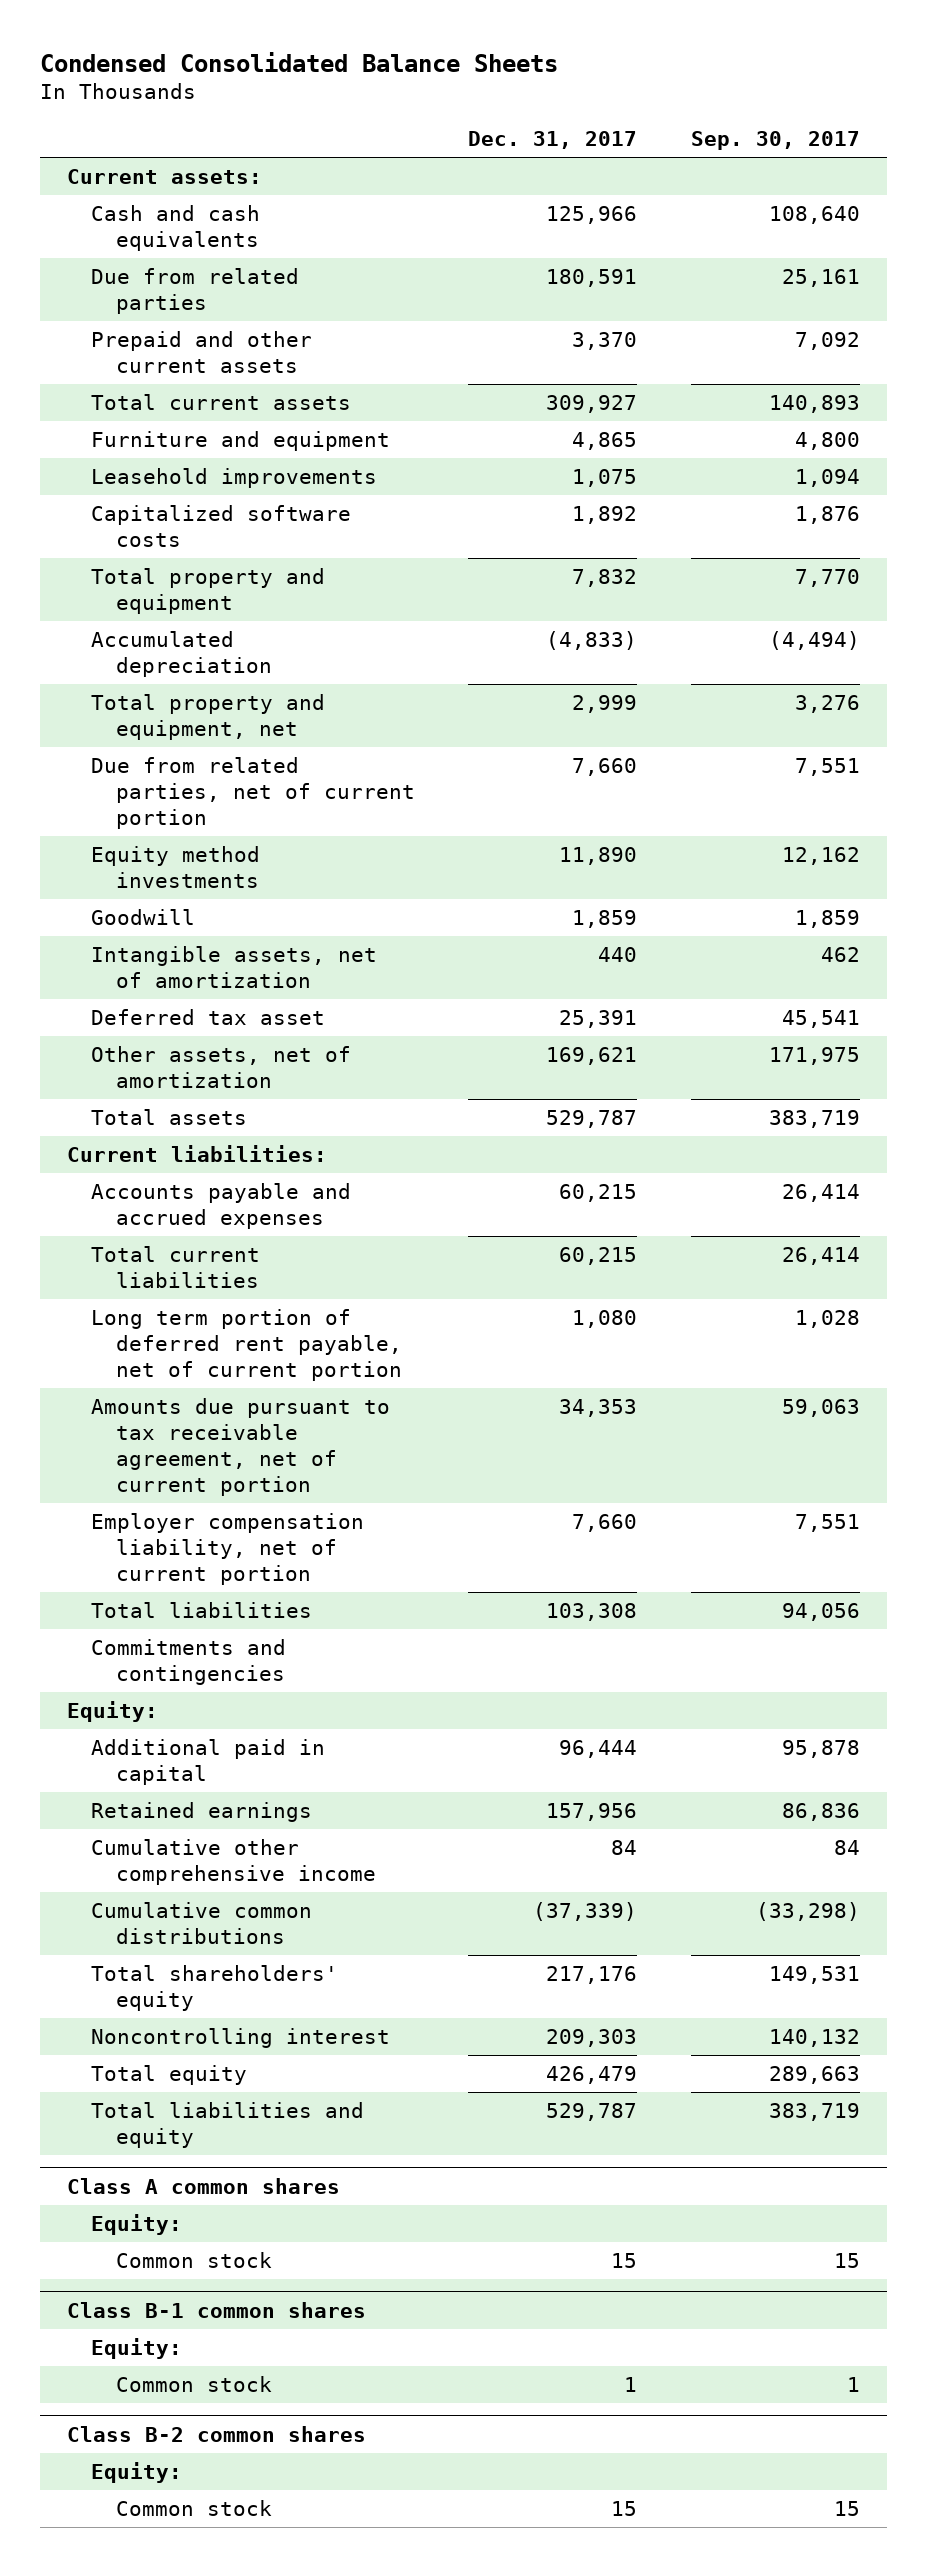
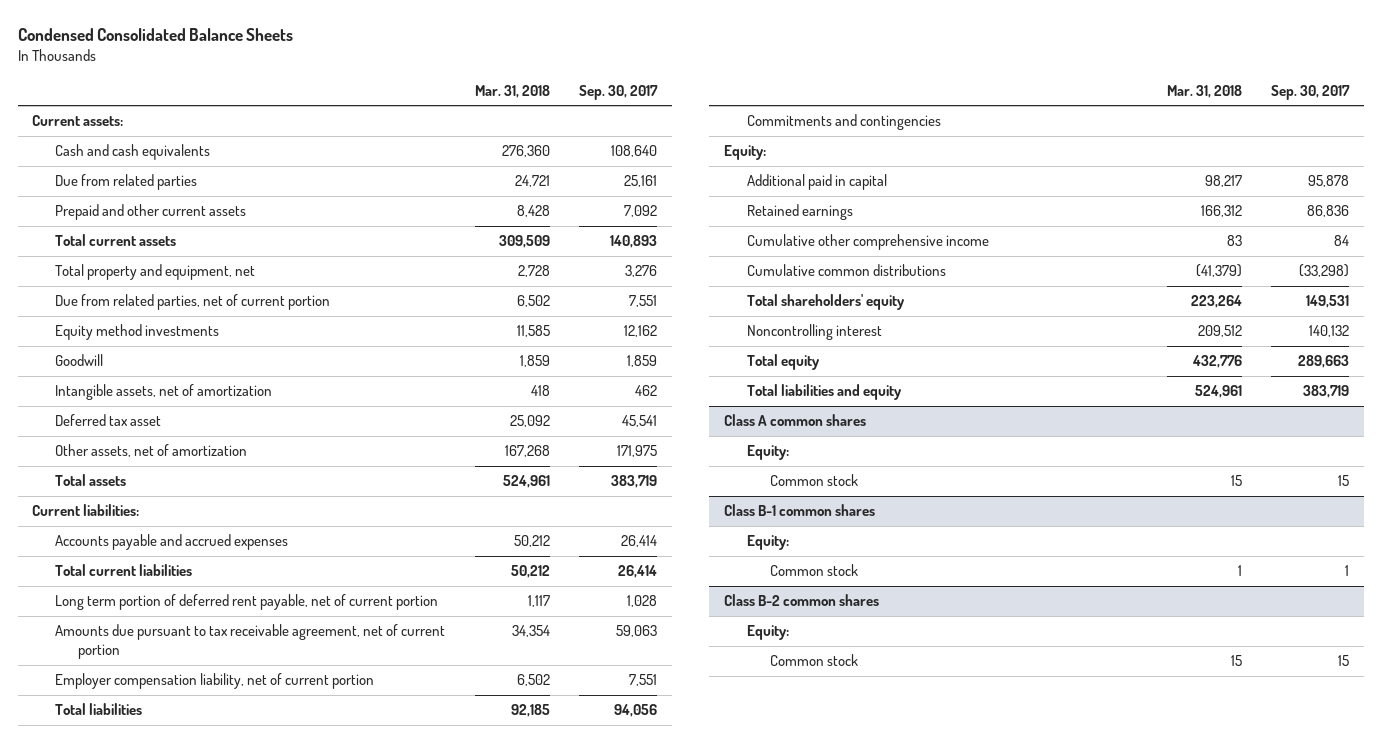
- | Dec. 31, 2017 | Sep. 30, 2017
+ | Mar. 31, 2018 | Sep. 30, 2017
- Furniture and equipment | 4,865 | 4,800
- Leasehold improvements | 1,075 | 1,094
- Capitalized software costs | 1,892 | 1,876
- Total property and equipment | 7,832 | 7,770
- Accumulated depreciation | (4,833) | (4,494)

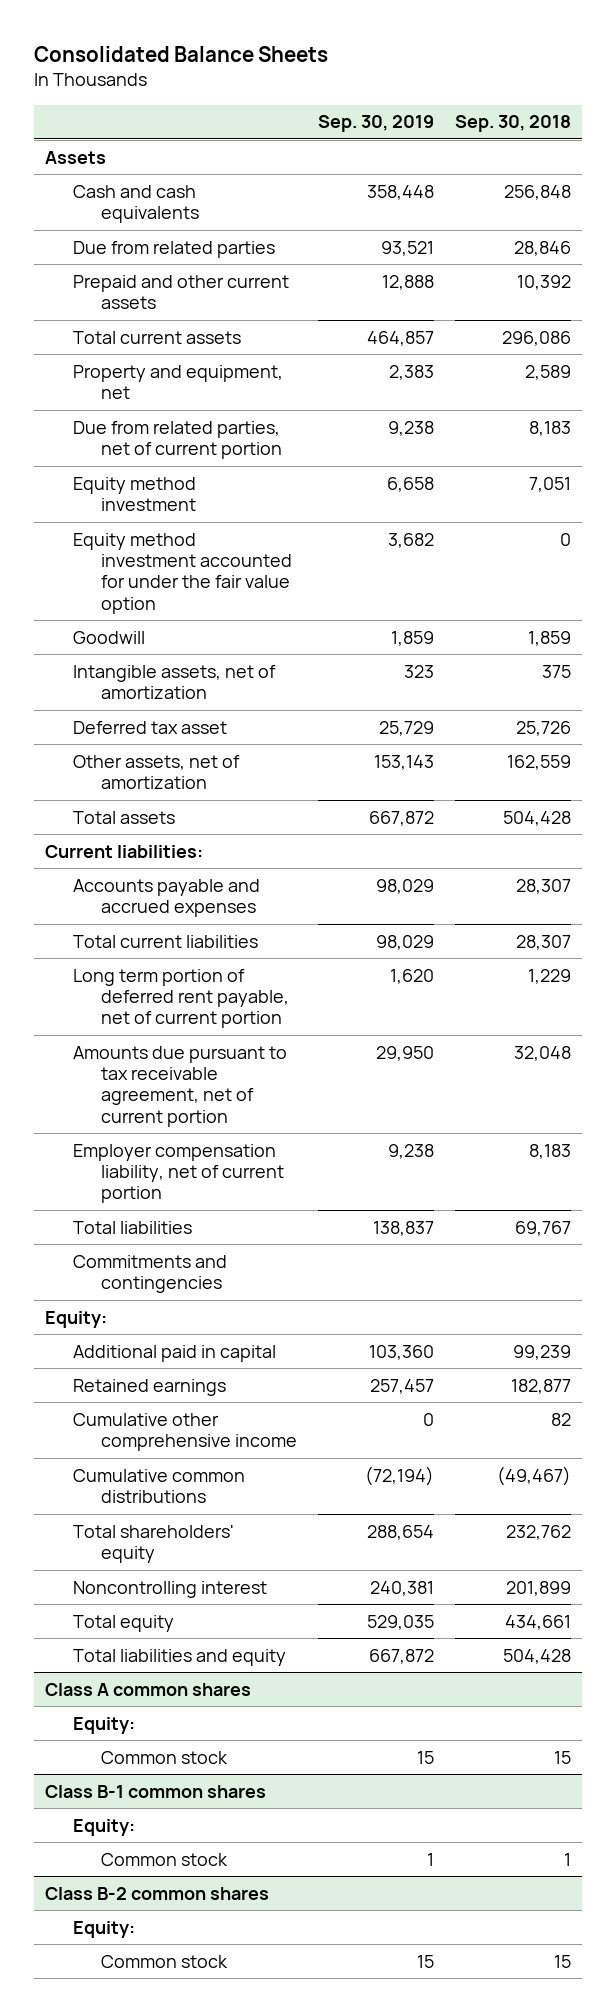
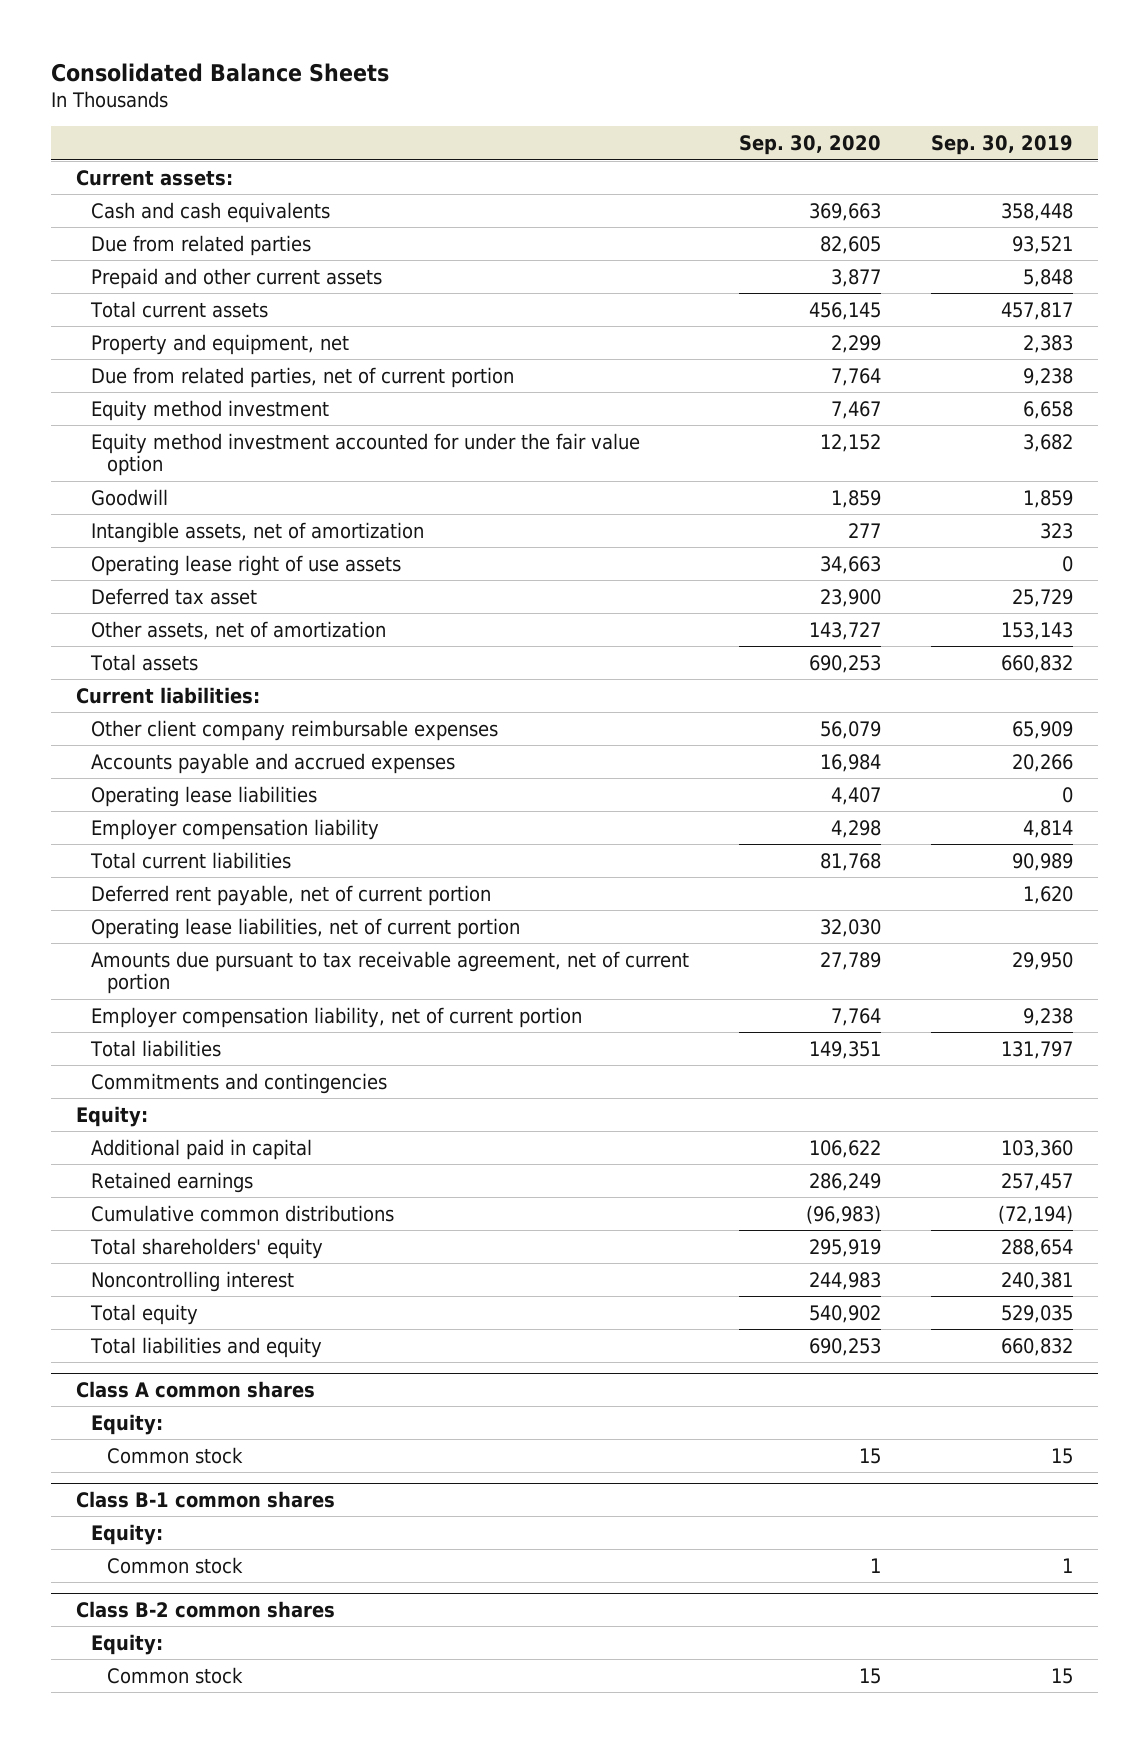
- | Sep. 30, 2019 | Sep. 30, 2018
+ | Sep. 30, 2020 | Sep. 30, 2019
- Assets
+ Current assets:
- Prepaid and other current assets | 12,888 | 10,392
- Total current assets | 464,857 | 296,086
+ Prepaid and other current assets | 3,877 | 5,848
+ Total current assets | 456,145 | 457,817
+ Operating lease right of use assets | 34,663 | 0
- Total assets | 667,872 | 504,428
+ Total assets | 690,253 | 660,832
- Accounts payable and accrued expenses | 98,029 | 28,307
- Total current liabilities | 98,029 | 28,307
- Long term portion of deferred rent payable, net of current portion | 1,620 | 1,229
+ Other client company reimbursable expenses | 56,079 | 65,909
+ Accounts payable and accrued expenses | 16,984 | 20,266
+ Operating lease liabilities | 4,407 | 0
+ Employer compensation liability | 4,298 | 4,814
+ Total current liabilities | 81,768 | 90,989
+ Deferred rent payable, net of current portion | | 1,620
+ Operating lease liabilities, net of current portion | 32,030 |
- Total liabilities | 138,837 | 69,767
+ Total liabilities | 149,351 | 131,797
- Cumulative other comprehensive income | 0 | 82
- Total liabilities and equity | 667,872 | 504,428
+ Total liabilities and equity | 690,253 | 660,832

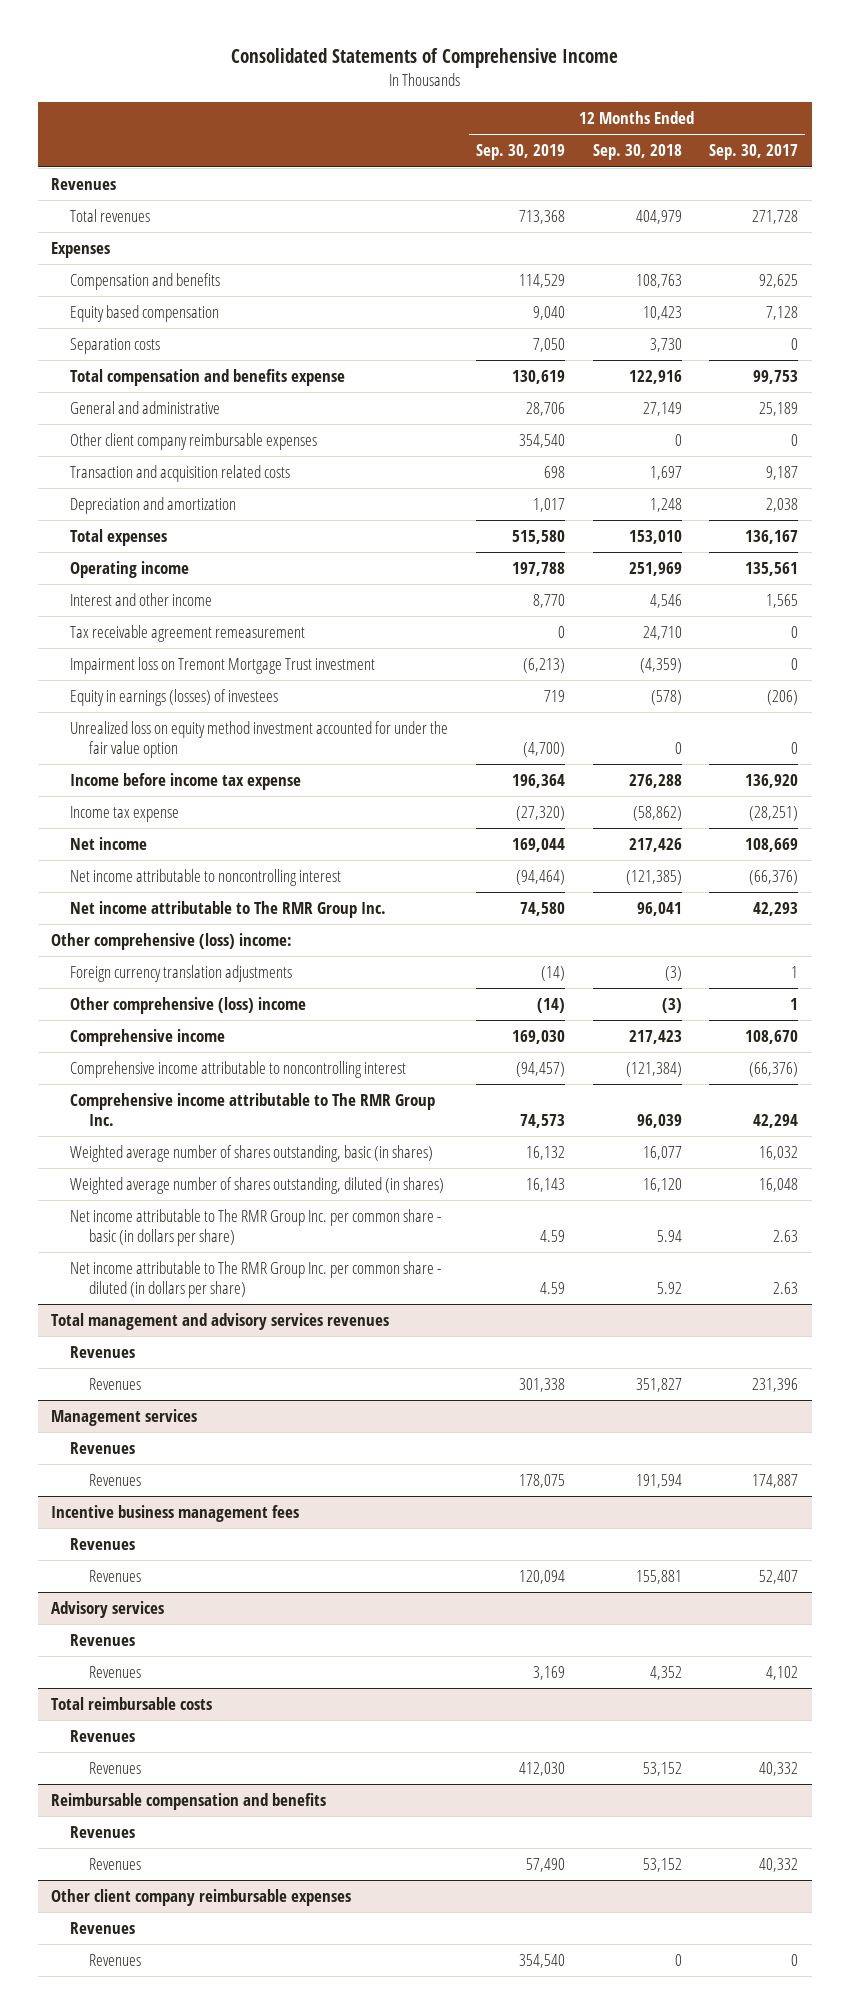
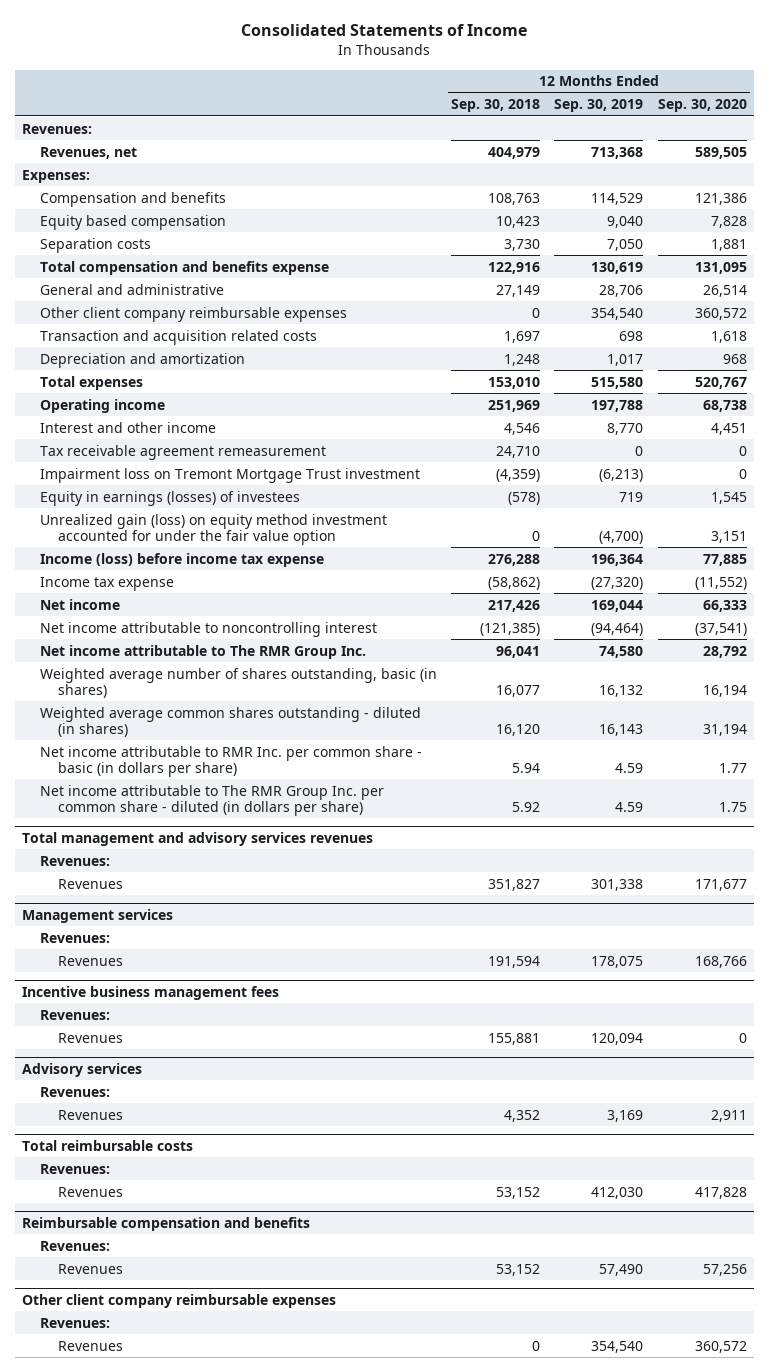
- Consolidated Statements of Comprehensive Income
+ Consolidated Statements of Income
- | 12 Months Ended Sep. 30, 2019 | 12 Months Ended Sep. 30, 2018 | 12 Months Ended Sep. 30, 2017
+ | 12 Months Ended Sep. 30, 2018 | 12 Months Ended Sep. 30, 2019 | 12 Months Ended Sep. 30, 2020
- Revenues
- Total revenues | 713,368 | 404,979 | 271,728
- Expenses
+ Revenues:
+ Revenues, net | 404,979 | 713,368 | 589,505
+ Expenses:
- Unrealized loss on equity method investment accounted for under the fair value option | (4,700) | 0 | 0
- Income before income tax expense | 196,364 | 276,288 | 136,920
+ Unrealized gain (loss) on equity method investment accounted for under the fair value option | 0 | (4,700) | 3,151
+ Income (loss) before income tax expense | 276,288 | 196,364 | 77,885
- Other comprehensive (loss) income:
- Foreign currency translation adjustments | (14) | (3) | 1
- Other comprehensive (loss) income | (14) | (3) | 1
- Comprehensive income | 169,030 | 217,423 | 108,670
- Comprehensive income attributable to noncontrolling interest | (94,457) | (121,384) | (66,376)
- Comprehensive income attributable to The RMR Group Inc. | 74,573 | 96,039 | 42,294
- Weighted average number of shares outstanding, diluted (in shares) | 16,143 | 16,120 | 16,048
- Net income attributable to The RMR Group Inc. per common share - basic (in dollars per share) | 4.59 | 5.94 | 2.63
+ Weighted average common shares outstanding - diluted (in shares) | 16,120 | 16,143 | 31,194
+ Net income attributable to RMR Inc. per common share - basic (in dollars per share) | 5.94 | 4.59 | 1.77
@ Total management and advisory services revenues
- Revenues
+ Revenues:
@ Management services
- Revenues
+ Revenues:
@ Incentive business management fees
- Revenues
+ Revenues:
@ Advisory services
- Revenues
+ Revenues:
@ Total reimbursable costs
- Revenues
+ Revenues:
@ Reimbursable compensation and benefits
- Revenues
+ Revenues:
@ Other client company reimbursable expenses
- Revenues
+ Revenues:

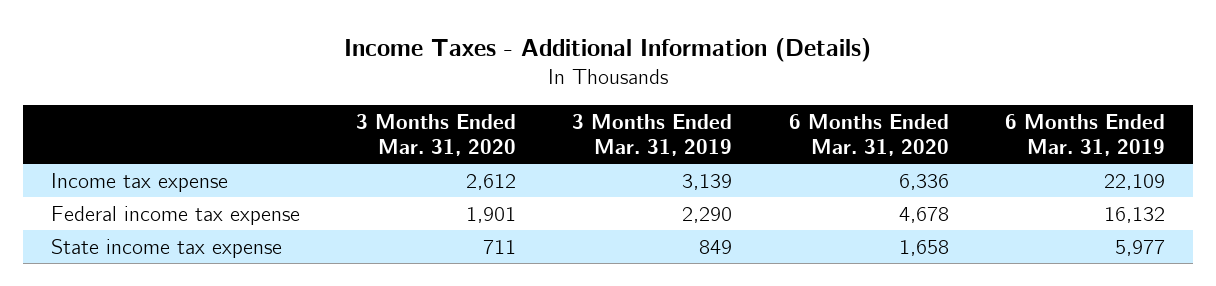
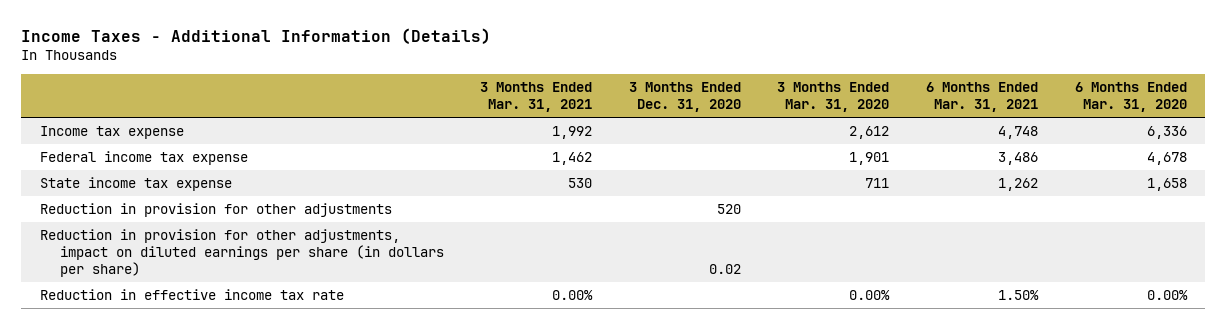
- | 3 Months Ended Mar. 31, 2020 | 3 Months Ended Mar. 31, 2019 | 6 Months Ended Mar. 31, 2020 | 6 Months Ended Mar. 31, 2019
+ | 3 Months Ended Mar. 31, 2021 | 3 Months Ended Dec. 31, 2020 | 3 Months Ended Mar. 31, 2020 | 6 Months Ended Mar. 31, 2021 | 6 Months Ended Mar. 31, 2020
+ Reduction in provision for other adjustments | | 520 | | |
+ Reduction in provision for other adjustments, impact on diluted earnings per share (in dollars per share) | | 0.02 | | |
+ Reduction in effective income tax rate | 0.00% | | 0.00% | 1.50% | 0.00%

